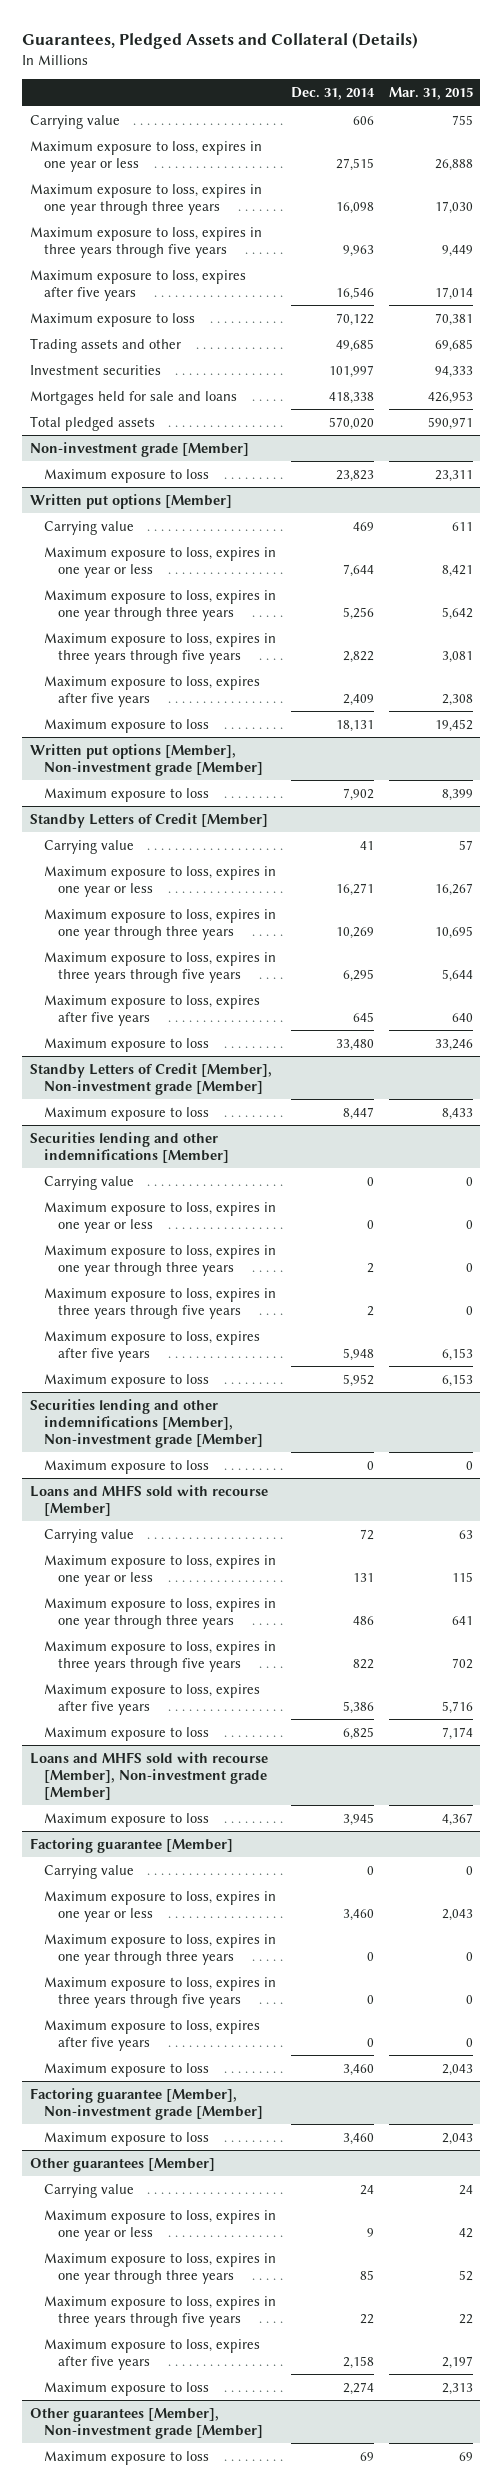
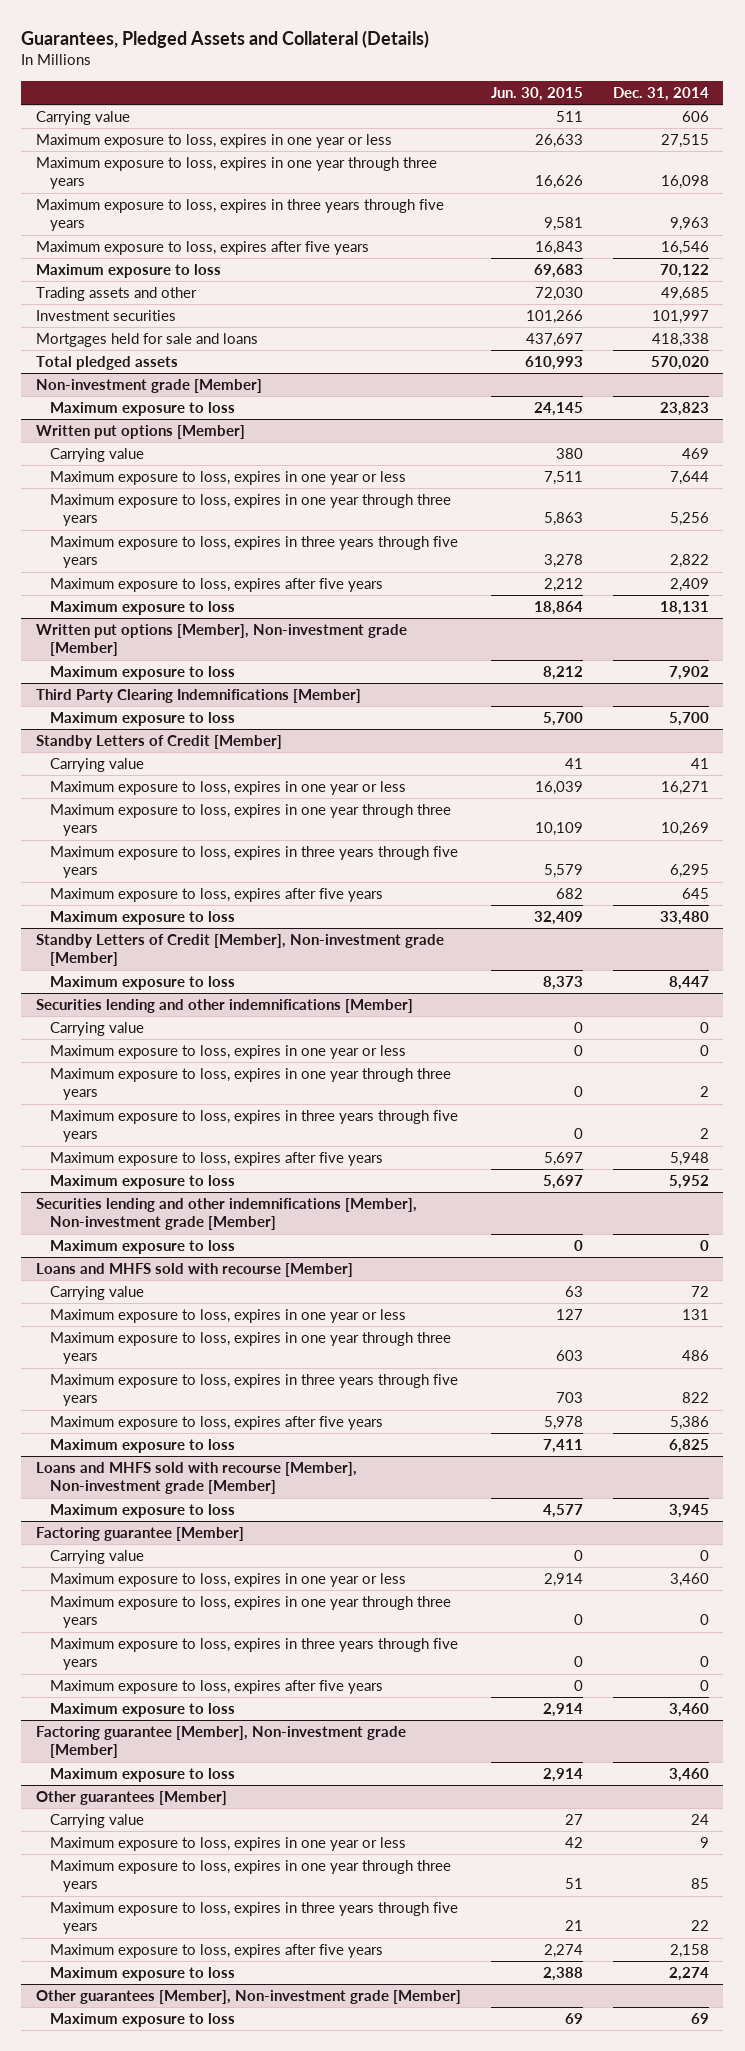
- | Dec. 31, 2014 | Mar. 31, 2015
+ | Jun. 30, 2015 | Dec. 31, 2014
+ Third Party Clearing Indemnifications [Member]
+ Maximum exposure to loss | 5,700 | 5,700

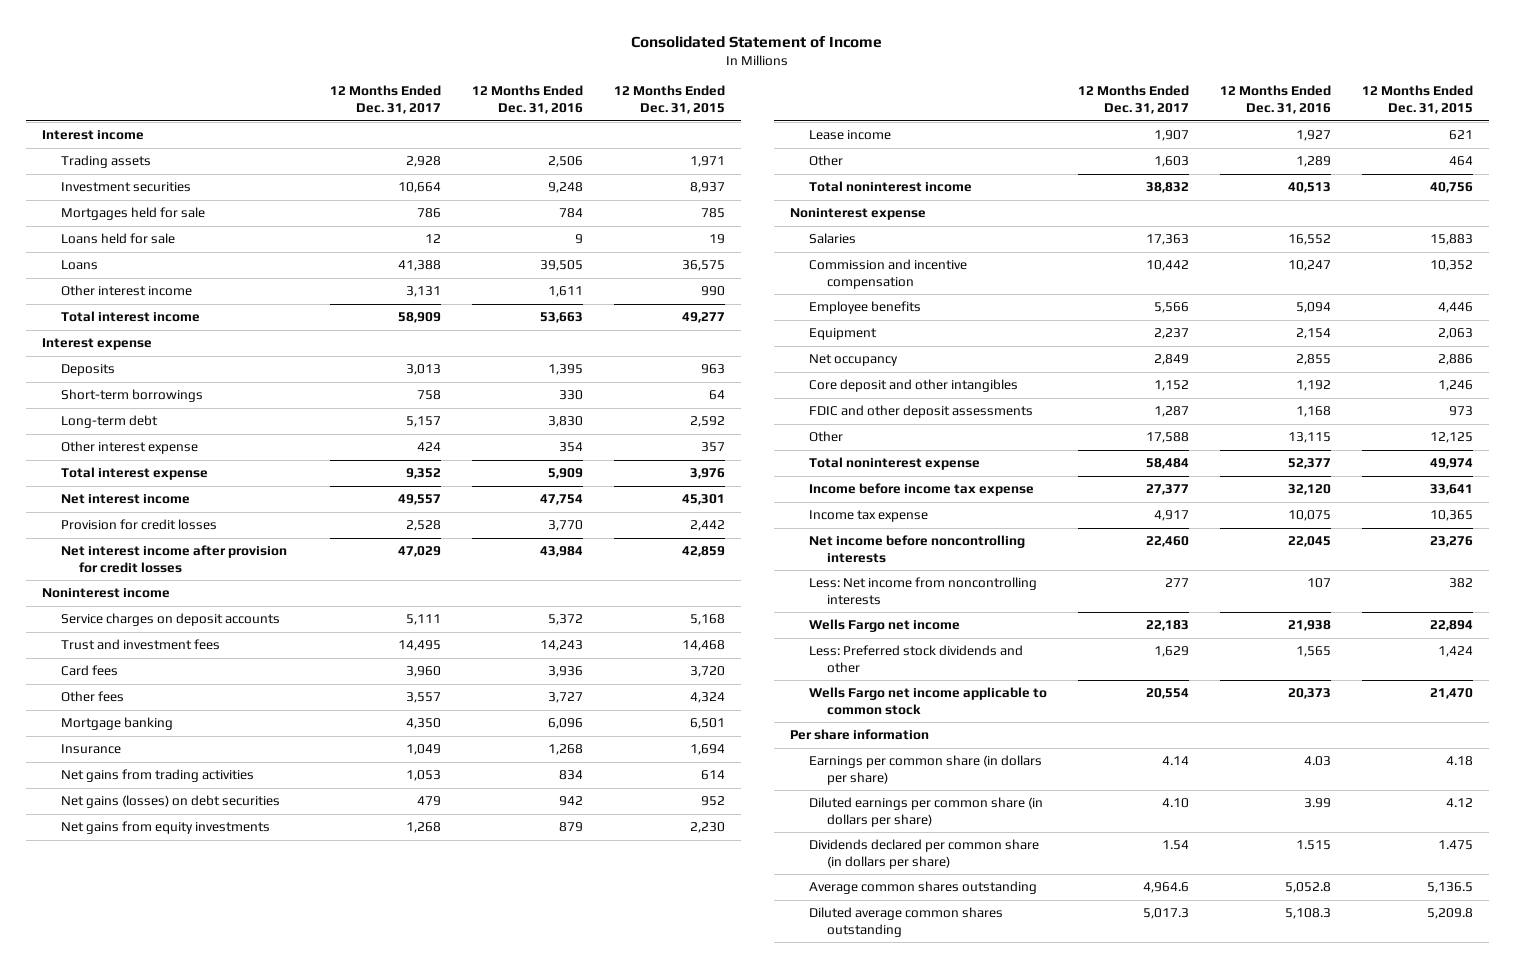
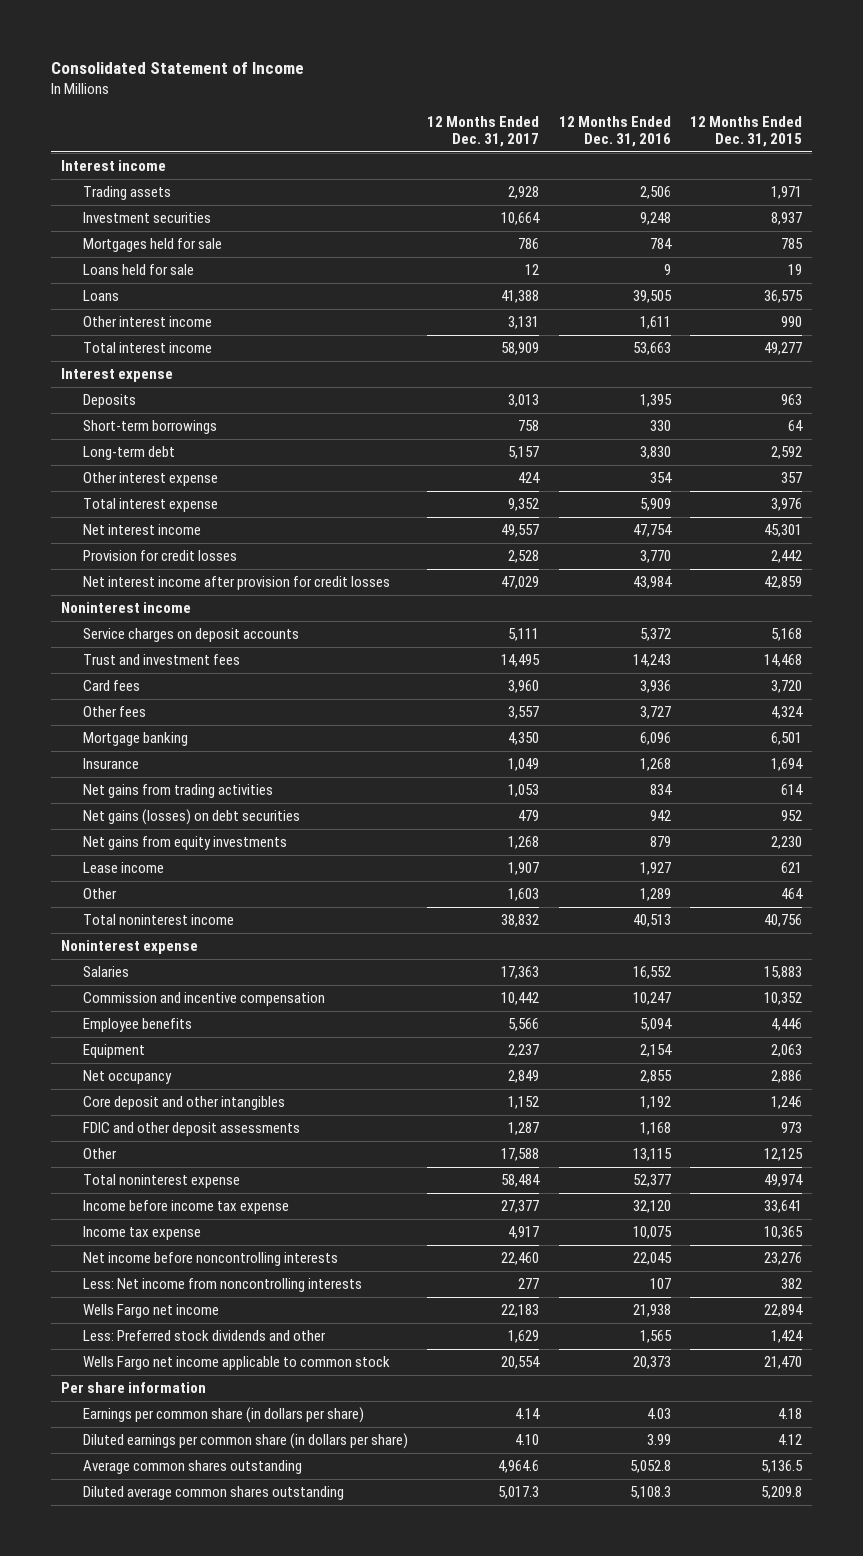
- Dividends declared per common share (in dollars per share) | 1.54 | 1.515 | 1.475

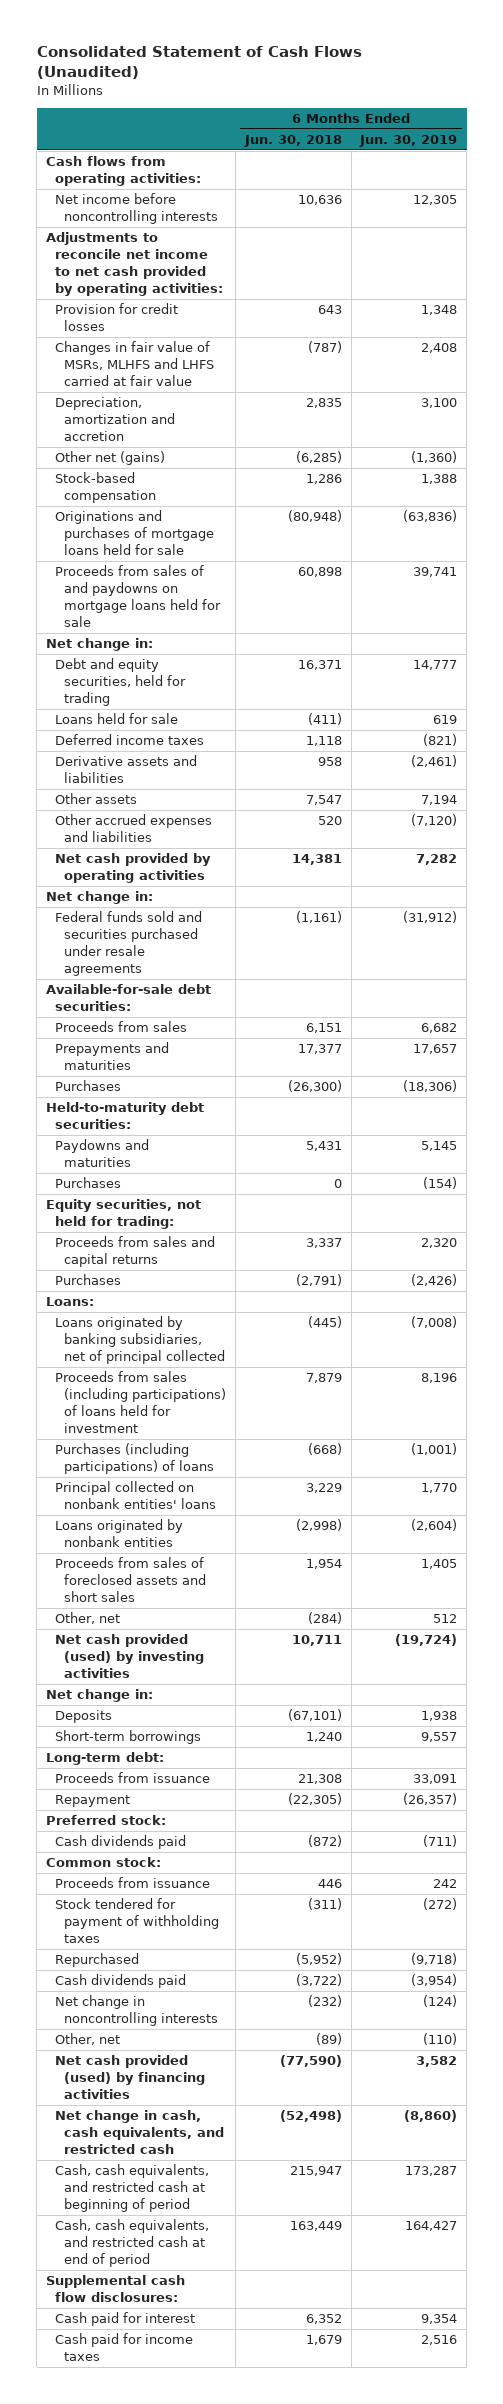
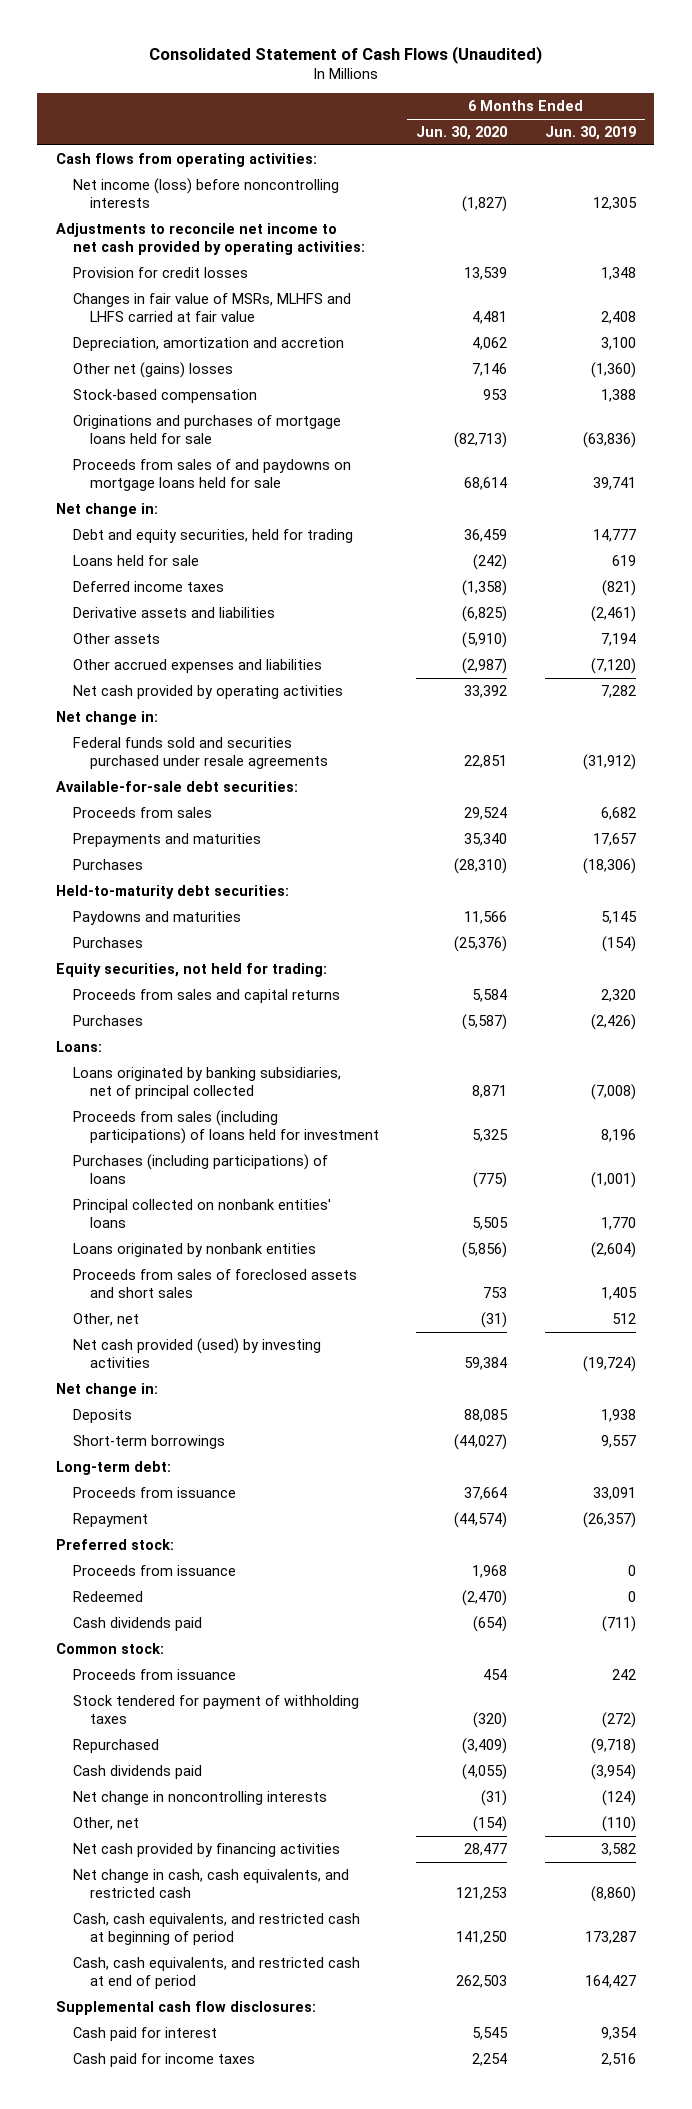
- | 6 Months Ended Jun. 30, 2018 | 6 Months Ended Jun. 30, 2019
+ | 6 Months Ended Jun. 30, 2020 | 6 Months Ended Jun. 30, 2019
- Net income before noncontrolling interests | 10,636 | 12,305
+ Net income (loss) before noncontrolling interests | (1,827) | 12,305
- Other net (gains) | (6,285) | (1,360)
+ Other net (gains) losses | 7,146 | (1,360)
+ Proceeds from issuance | 1,968 | 0
+ Redeemed | (2,470) | 0
- Net cash provided (used) by financing activities | (77,590) | 3,582
+ Net cash provided by financing activities | 28,477 | 3,582

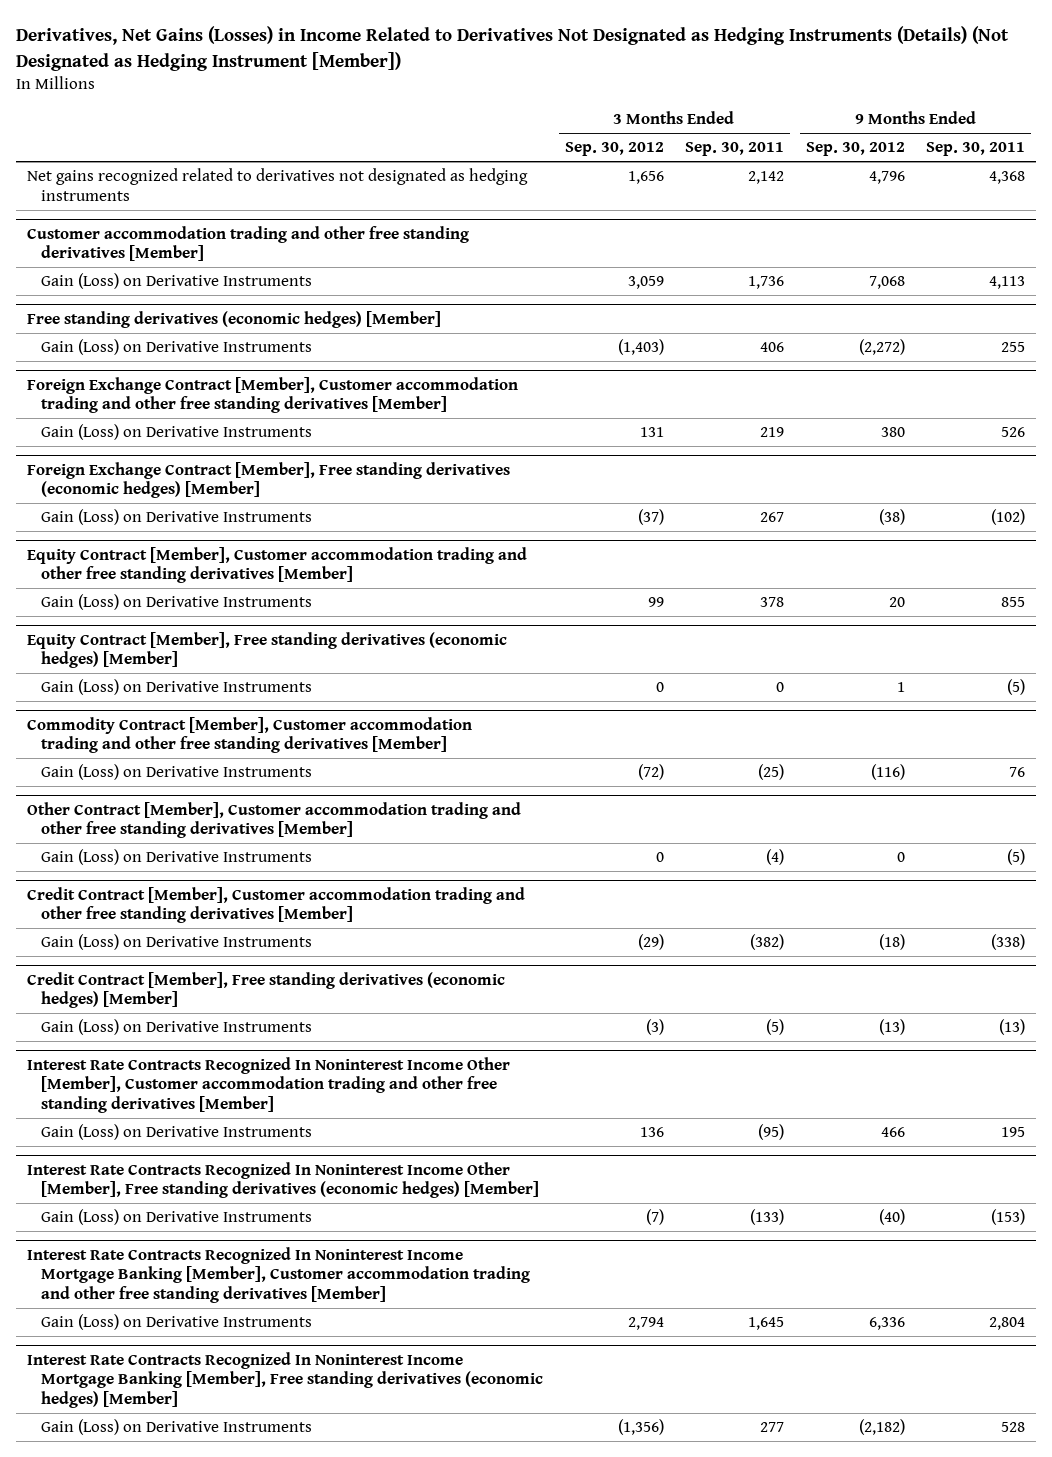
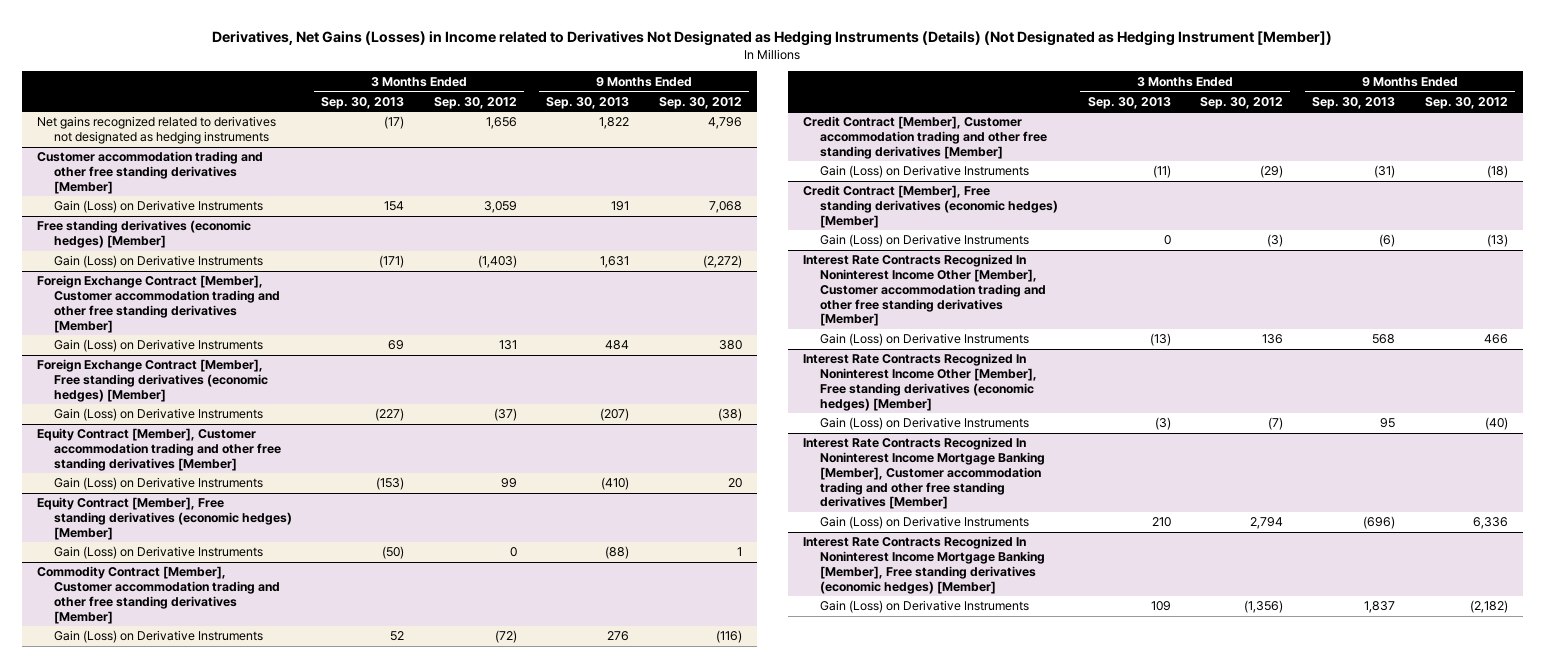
- Derivatives, Net Gains (Losses) in Income Related to Derivatives Not Designated as Hedging Instruments (Details) (Not Designated as Hedging Instrument [Member])
+ Derivatives, Net Gains (Losses) in Income related to Derivatives Not Designated as Hedging Instruments (Details) (Not Designated as Hedging Instrument [Member])
- | 3 Months Ended Sep. 30, 2012 | 3 Months Ended Sep. 30, 2011 | 9 Months Ended Sep. 30, 2012 | 9 Months Ended Sep. 30, 2011
+ | 3 Months Ended Sep. 30, 2013 | 3 Months Ended Sep. 30, 2012 | 9 Months Ended Sep. 30, 2013 | 9 Months Ended Sep. 30, 2012
- Other Contract [Member], Customer accommodation trading and other free standing derivatives [Member]
- Gain (Loss) on Derivative Instruments | 0 | (4) | 0 | (5)

